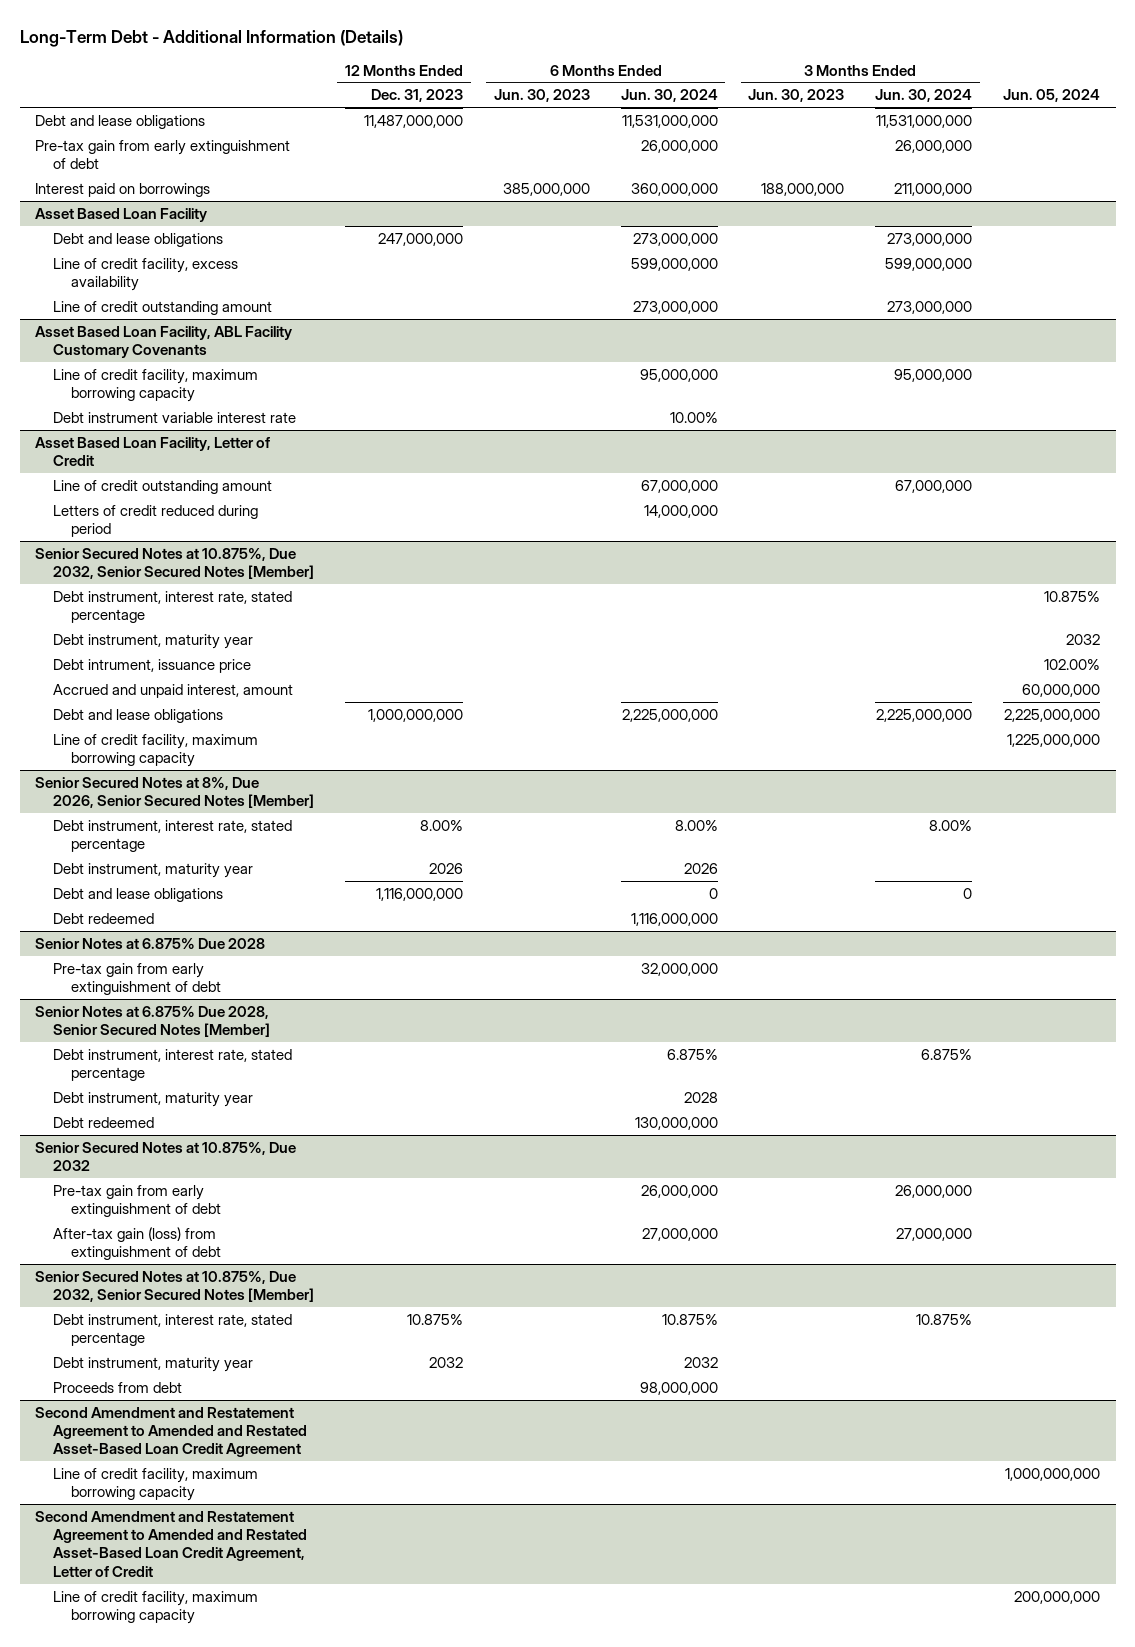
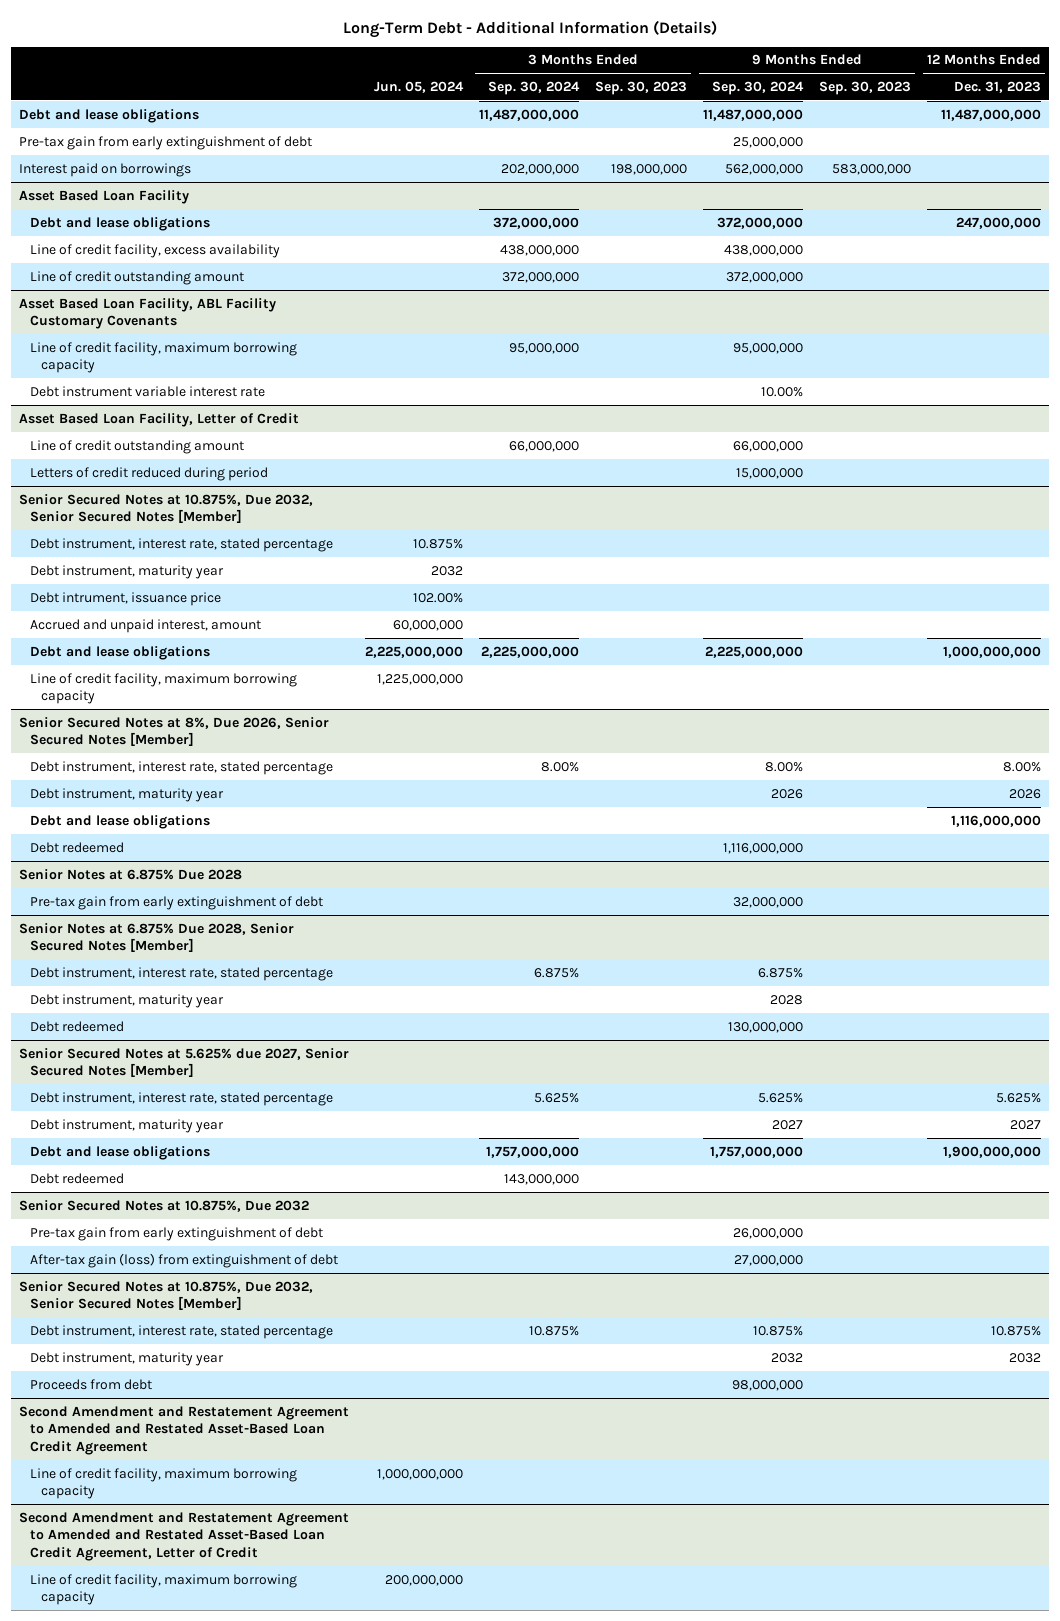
- | 12 Months Ended Dec. 31, 2023 | 6 Months Ended Jun. 30, 2023 | 6 Months Ended Jun. 30, 2024 | 3 Months Ended Jun. 30, 2023 | 3 Months Ended Jun. 30, 2024 | Jun. 05, 2024
+ | Jun. 05, 2024 | 3 Months Ended Sep. 30, 2024 | 3 Months Ended Sep. 30, 2023 | 9 Months Ended Sep. 30, 2024 | 9 Months Ended Sep. 30, 2023 | 12 Months Ended Dec. 31, 2023
+ Senior Secured Notes at 5.625% due 2027, Senior Secured Notes [Member]
+ Debt instrument, interest rate, stated percentage | | 5.625% | | 5.625% | | 5.625%
+ Debt instrument, maturity year | | | | 2027 | | 2027
+ Debt and lease obligations | | 1,757,000,000 | | 1,757,000,000 | | 1,900,000,000
+ Debt redeemed | | 143,000,000 | | | |

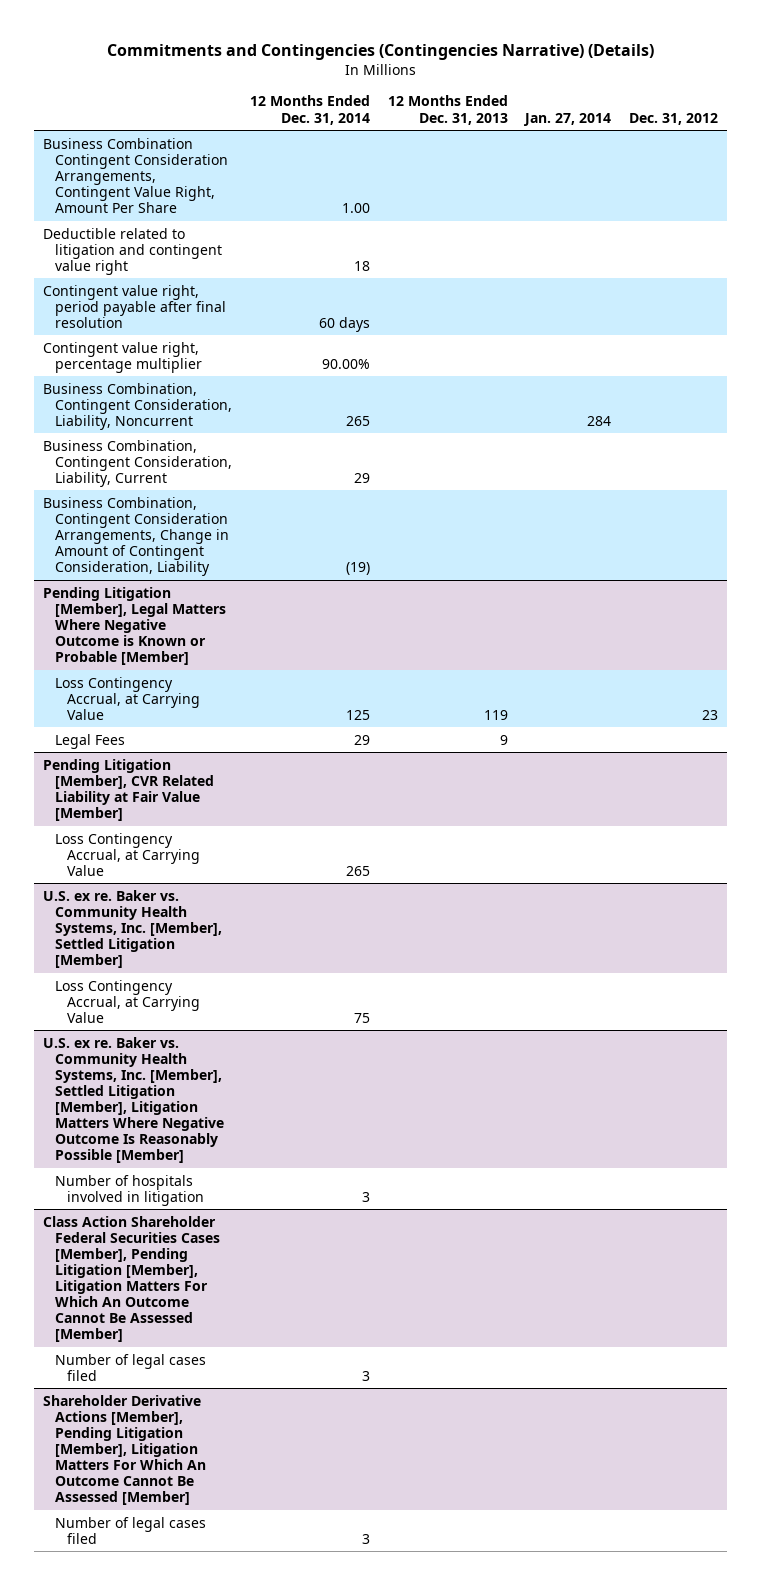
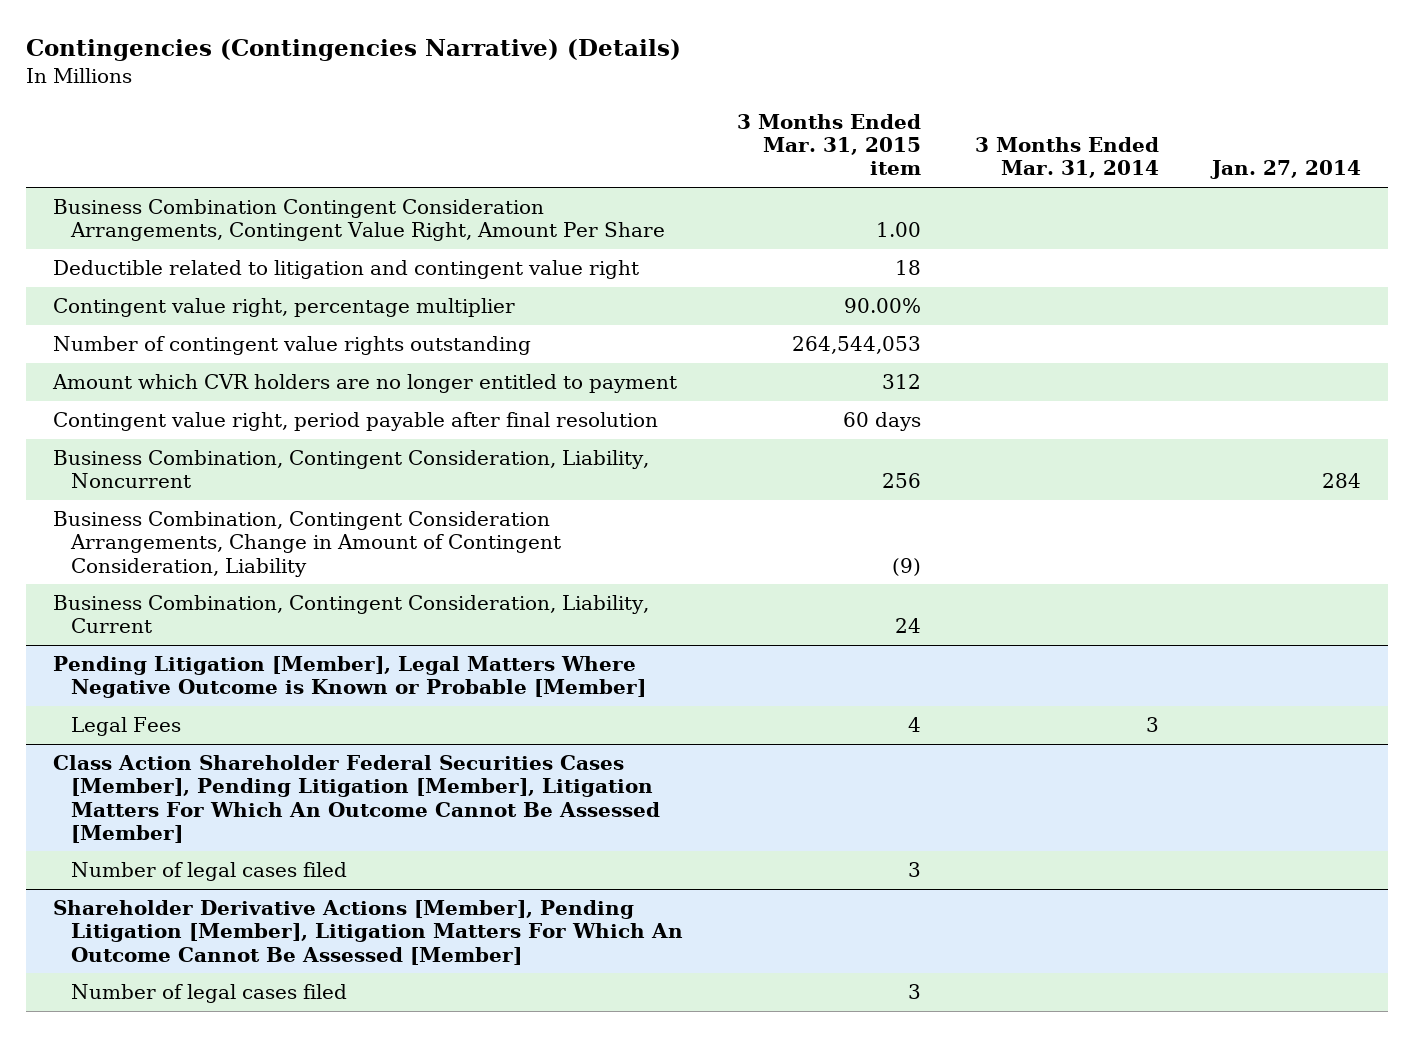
- Commitments and Contingencies (Contingencies Narrative) (Details)
+ Contingencies (Contingencies Narrative) (Details)
- | 12 Months Ended Dec. 31, 2014 | 12 Months Ended Dec. 31, 2013 | Jan. 27, 2014 | Dec. 31, 2012
+ | 3 Months Ended Mar. 31, 2015 item | 3 Months Ended Mar. 31, 2014 | Jan. 27, 2014
+ Number of contingent value rights outstanding | 264,544,053 | |
+ Amount which CVR holders are no longer entitled to payment | 312 | |
moved down: Contingent value right, period payable after final resolution | 60 days | |
moved down: Business Combination, Contingent Consideration, Liability, Current | 24 | |
@ Pending Litigation [Member], Legal Matters Where Negative Outcome is Known or Probable [Member]
- Loss Contingency Accrual, at Carrying Value | 125 | 119 | | 23
- Pending Litigation [Member], CVR Related Liability at Fair Value [Member]
- Loss Contingency Accrual, at Carrying Value | 265 | | |
- U.S. ex re. Baker vs. Community Health Systems, Inc. [Member], Settled Litigation [Member]
- Loss Contingency Accrual, at Carrying Value | 75 | | |
- U.S. ex re. Baker vs. Community Health Systems, Inc. [Member], Settled Litigation [Member], Litigation Matters Where Negative Outcome Is Reasonably Possible [Member]
- Number of hospitals involved in litigation | 3 | | |

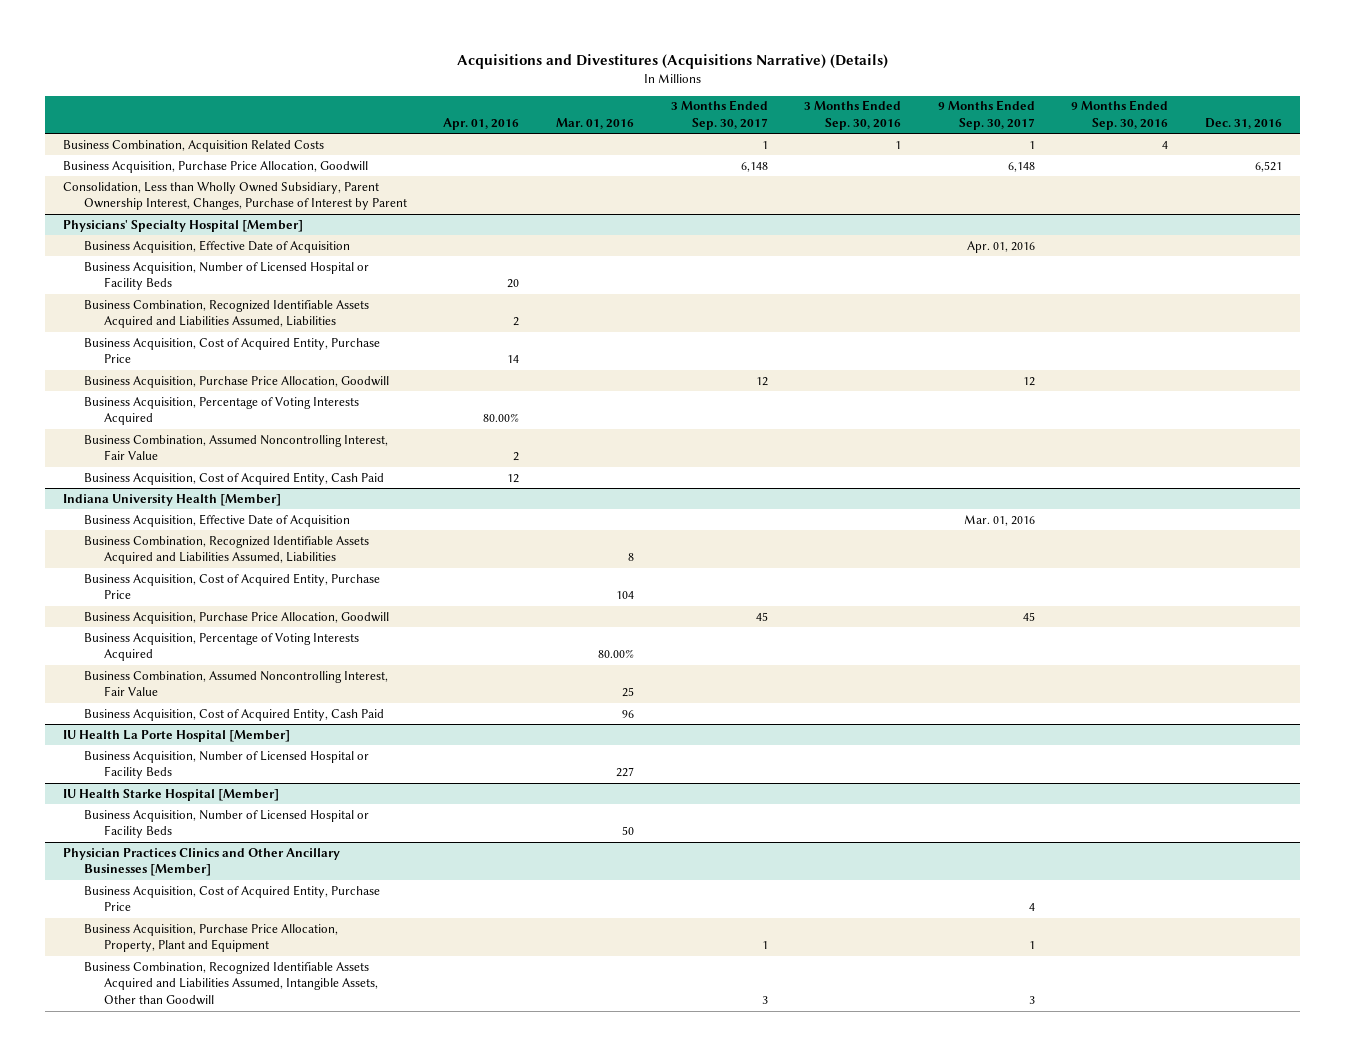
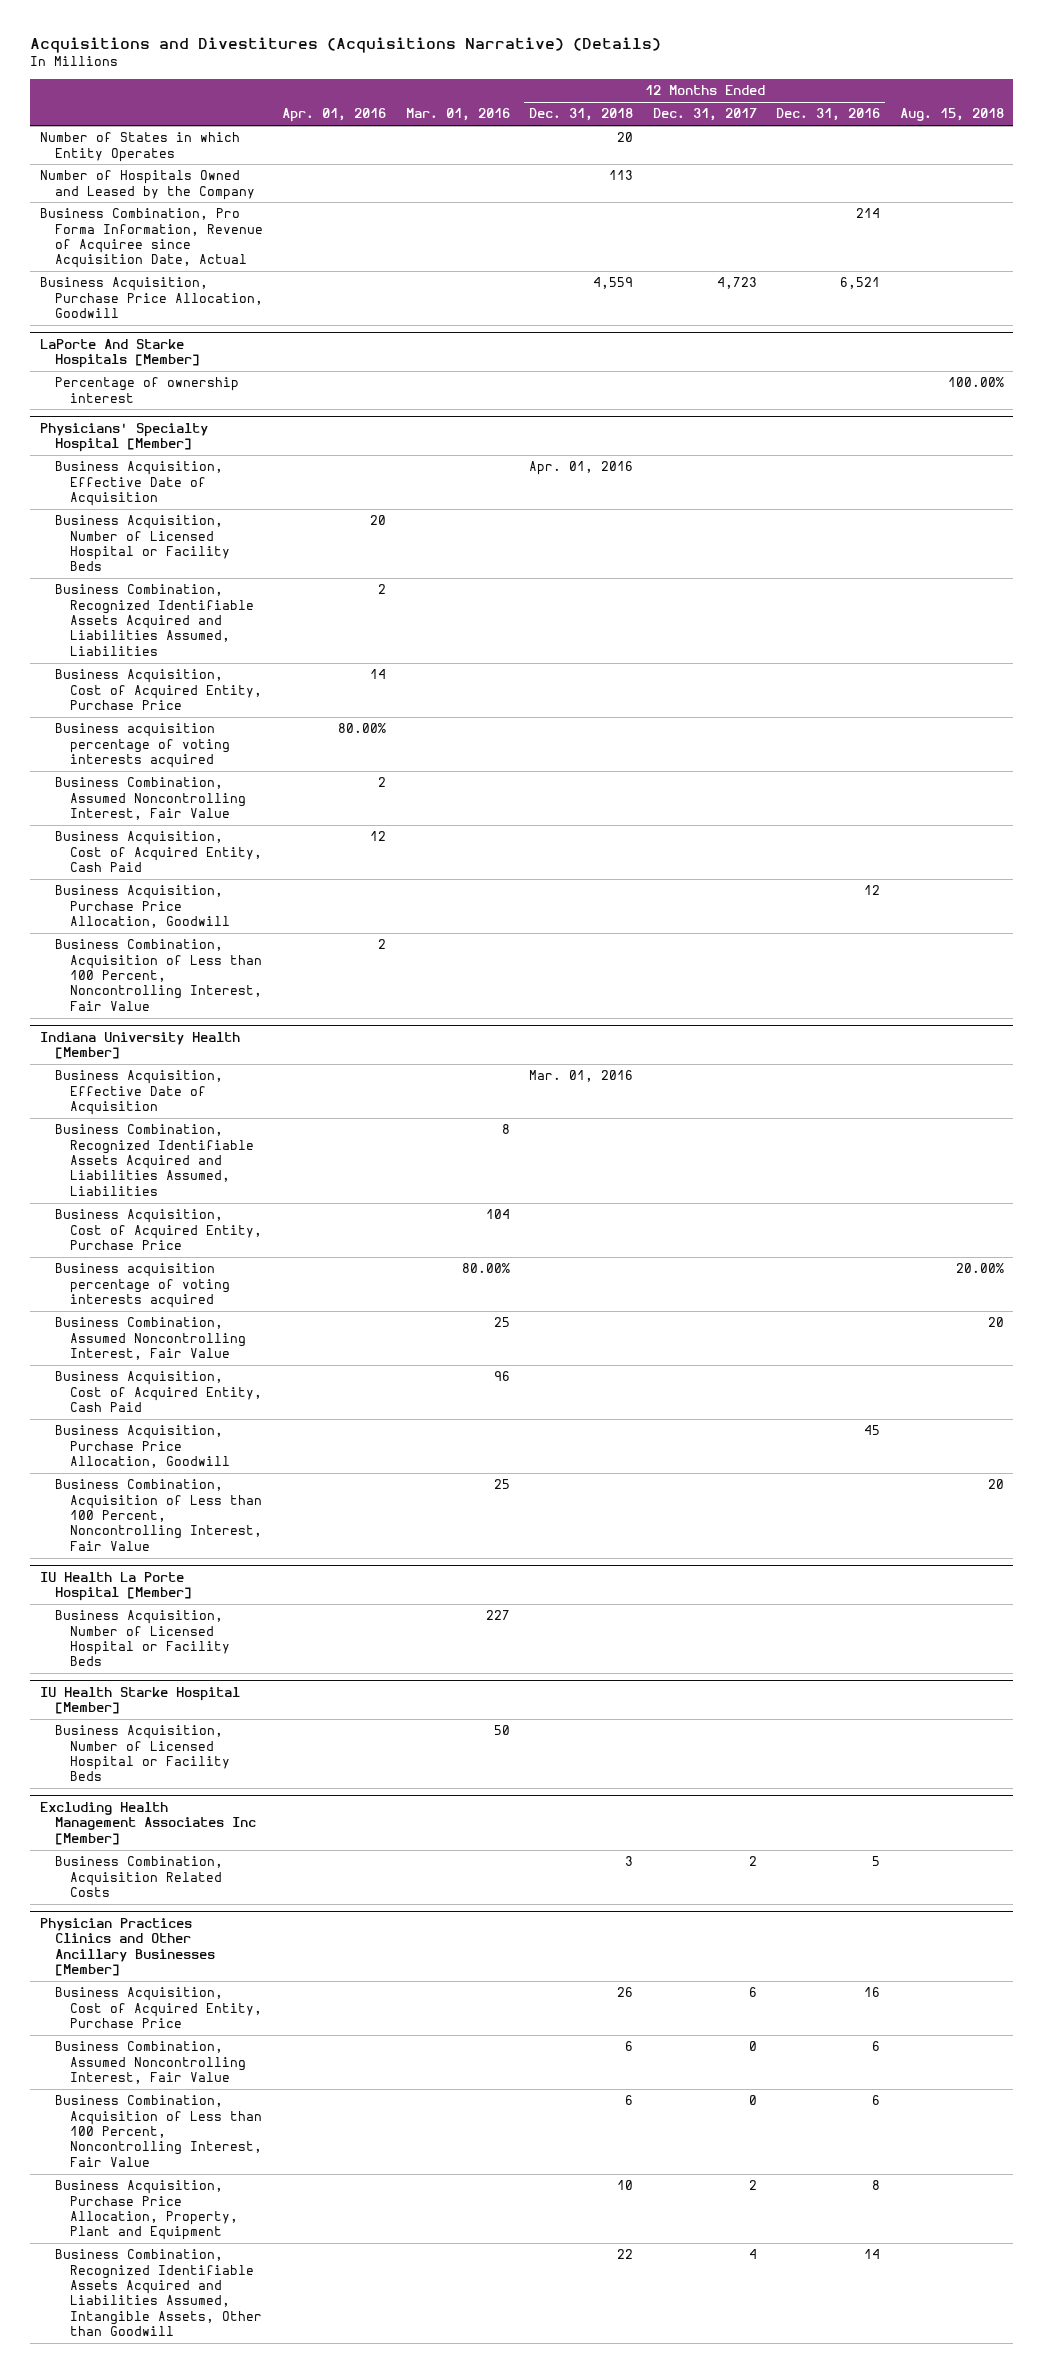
- | Apr. 01, 2016 | Mar. 01, 2016 | 3 Months Ended Sep. 30, 2017 | 3 Months Ended Sep. 30, 2016 | 9 Months Ended Sep. 30, 2017 | 9 Months Ended Sep. 30, 2016 | Dec. 31, 2016
+ | Apr. 01, 2016 | Mar. 01, 2016 | 12 Months Ended Dec. 31, 2018 | 12 Months Ended Dec. 31, 2017 | 12 Months Ended Dec. 31, 2016 | Aug. 15, 2018
- Business Combination, Acquisition Related Costs | | | 1 | 1 | 1 | 4 |
+ Number of States in which Entity Operates | | | 20 | | |
+ Number of Hospitals Owned and Leased by the Company | | | 113 | | |
+ Business Combination, Pro Forma Information, Revenue of Acquiree since Acquisition Date, Actual | | | | | 214 |
- Consolidation, Less than Wholly Owned Subsidiary, Parent Ownership Interest, Changes, Purchase of Interest by Parent
+ LaPorte And Starke Hospitals [Member]
+ Percentage of ownership interest | | | | | | 100.00%
@ Physicians' Specialty Hospital [Member]
- Business Acquisition, Percentage of Voting Interests Acquired | 80.00% | | | | | |
+ Business acquisition percentage of voting interests acquired | 80.00% | | | | |
moved down: Business Acquisition, Purchase Price Allocation, Goodwill | | | | | 12 |
+ Business Combination, Acquisition of Less than 100 Percent, Noncontrolling Interest, Fair Value | 2 | | | | |
@ Indiana University Health [Member]
- Business Acquisition, Percentage of Voting Interests Acquired | | 80.00% | | | | |
+ Business acquisition percentage of voting interests acquired | | 80.00% | | | | 20.00%
moved down: Business Acquisition, Purchase Price Allocation, Goodwill | | | | | 45 |
+ Business Combination, Acquisition of Less than 100 Percent, Noncontrolling Interest, Fair Value | | 25 | | | | 20
+ Excluding Health Management Associates Inc [Member]
+ Business Combination, Acquisition Related Costs | | | 3 | 2 | 5 |
@ Physician Practices Clinics and Other Ancillary Businesses [Member]
+ Business Combination, Assumed Noncontrolling Interest, Fair Value | | | 6 | 0 | 6 |
+ Business Combination, Acquisition of Less than 100 Percent, Noncontrolling Interest, Fair Value | | | 6 | 0 | 6 |

